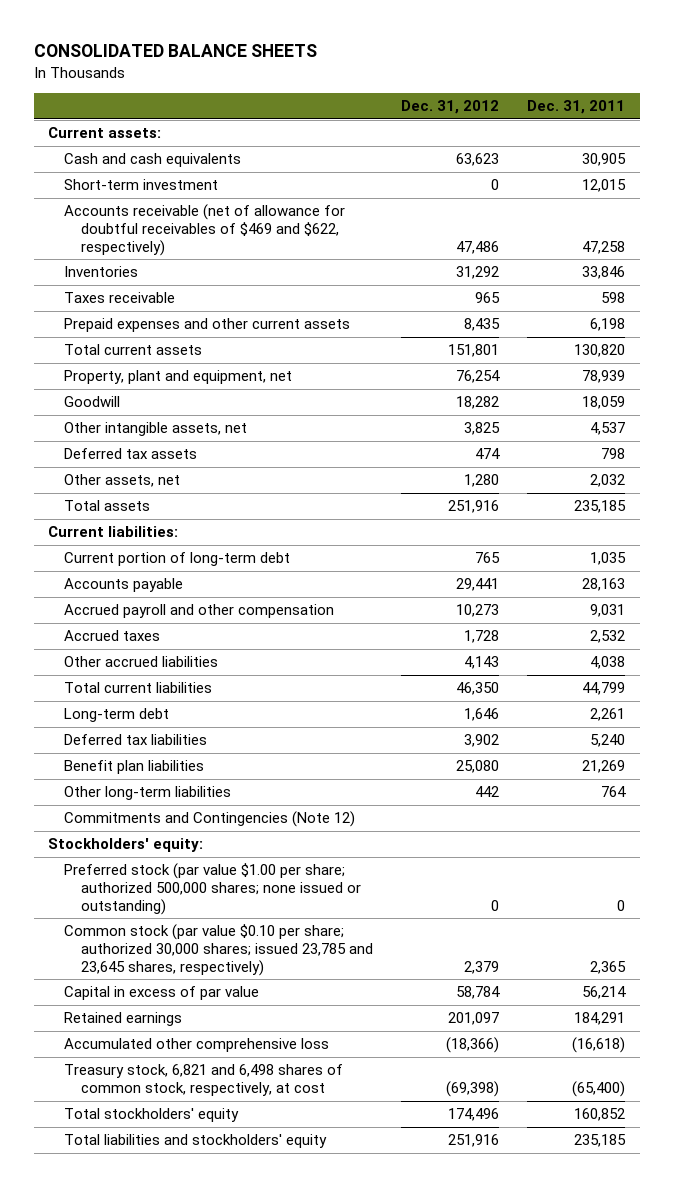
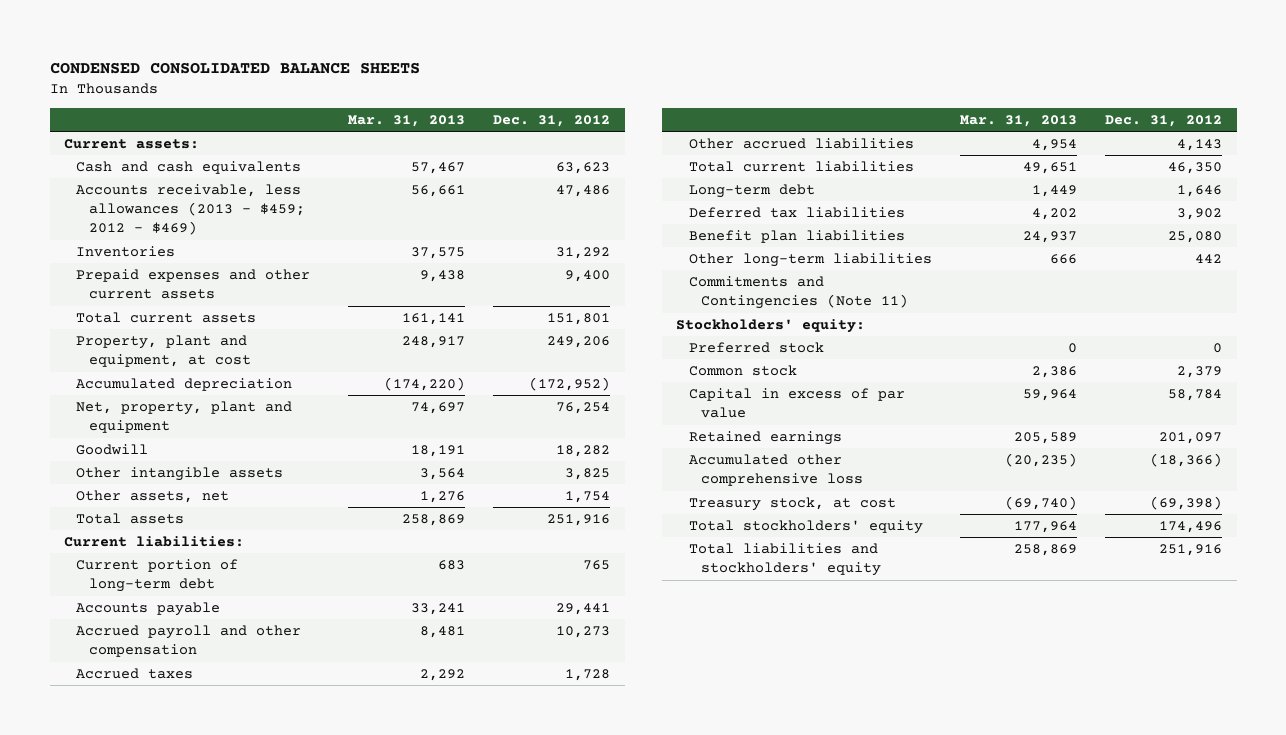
- CONSOLIDATED BALANCE SHEETS
+ CONDENSED CONSOLIDATED BALANCE SHEETS
- | Dec. 31, 2012 | Dec. 31, 2011
+ | Mar. 31, 2013 | Dec. 31, 2012
- Short-term investment | 0 | 12,015
- Accounts receivable (net of allowance for doubtful receivables of $469 and $622, respectively) | 47,486 | 47,258
+ Accounts receivable, less allowances (2013 - $459; 2012 - $469) | 56,661 | 47,486
- Taxes receivable | 965 | 598
- Prepaid expenses and other current assets | 8,435 | 6,198
+ Prepaid expenses and other current assets | 9,438 | 9,400
- Property, plant and equipment, net | 76,254 | 78,939
+ Property, plant and equipment, at cost | 248,917 | 249,206
+ Accumulated depreciation | (174,220) | (172,952)
+ Net, property, plant and equipment | 74,697 | 76,254
- Other intangible assets, net | 3,825 | 4,537
- Deferred tax assets | 474 | 798
- Other assets, net | 1,280 | 2,032
+ Other intangible assets | 3,564 | 3,825
+ Other assets, net | 1,276 | 1,754
- Commitments and Contingencies (Note 12)
+ Commitments and Contingencies (Note 11)
- Preferred stock (par value $1.00 per share; authorized 500,000 shares; none issued or outstanding) | 0 | 0
- Common stock (par value $0.10 per share; authorized 30,000 shares; issued 23,785 and 23,645 shares, respectively) | 2,379 | 2,365
+ Preferred stock | 0 | 0
+ Common stock | 2,386 | 2,379
- Treasury stock, 6,821 and 6,498 shares of common stock, respectively, at cost | (69,398) | (65,400)
+ Treasury stock, at cost | (69,740) | (69,398)

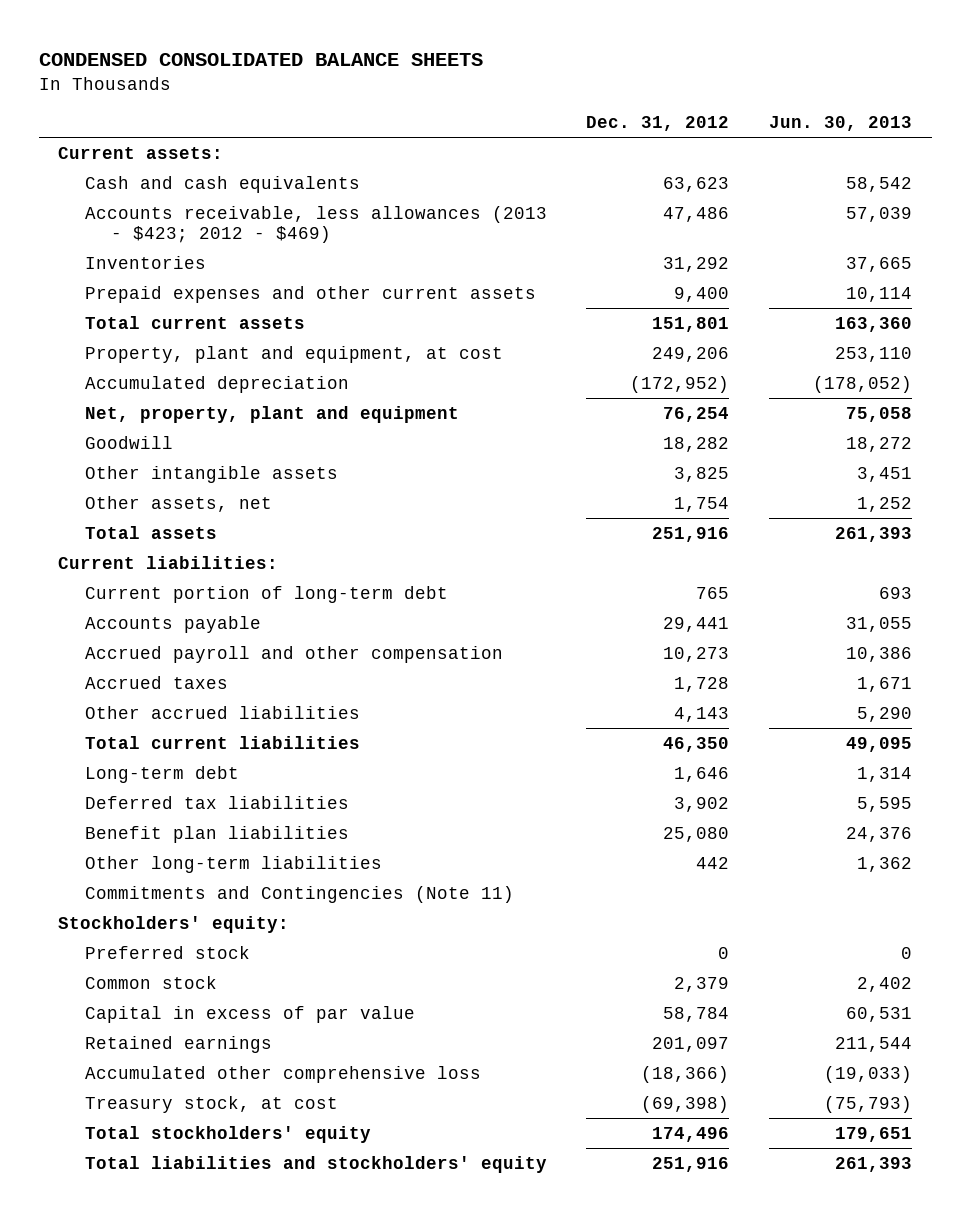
- | Mar. 31, 2013 | Dec. 31, 2012
+ | Dec. 31, 2012 | Jun. 30, 2013
- Accounts receivable, less allowances (2013 - $459; 2012 - $469) | 56,661 | 47,486
+ Accounts receivable, less allowances (2013 - $423; 2012 - $469) | 47,486 | 57,039

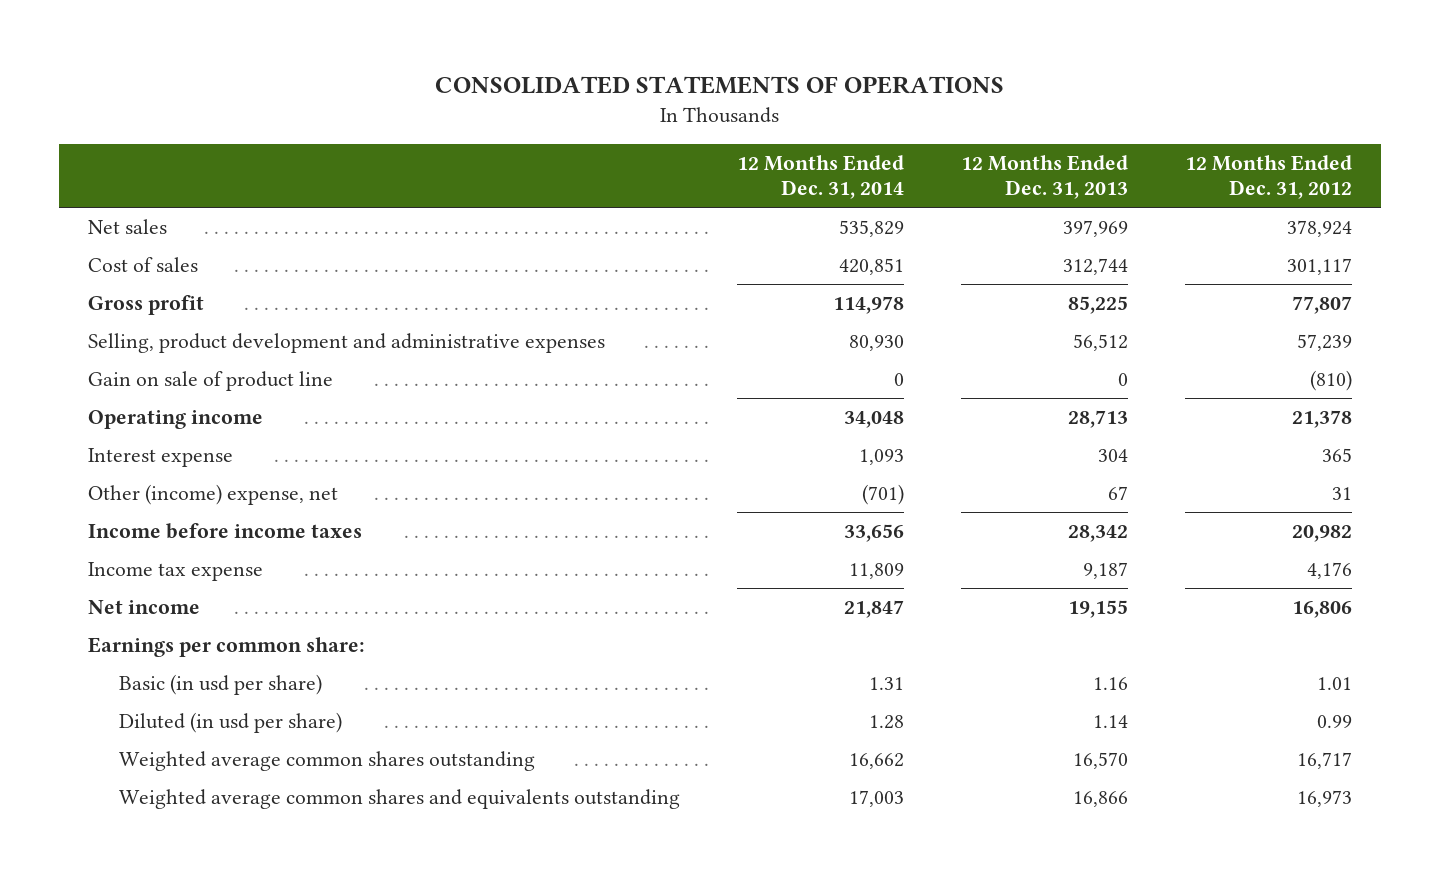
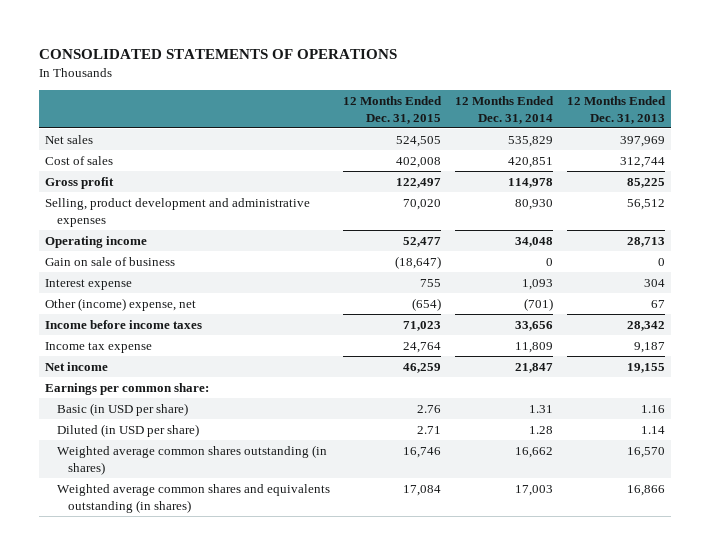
- | 12 Months Ended Dec. 31, 2014 | 12 Months Ended Dec. 31, 2013 | 12 Months Ended Dec. 31, 2012
+ | 12 Months Ended Dec. 31, 2015 | 12 Months Ended Dec. 31, 2014 | 12 Months Ended Dec. 31, 2013
- Gain on sale of product line | 0 | 0 | (810)
+ Gain on sale of business | (18,647) | 0 | 0
- Basic (in usd per share) | 1.31 | 1.16 | 1.01
- Diluted (in usd per share) | 1.28 | 1.14 | 0.99
- Weighted average common shares outstanding | 16,662 | 16,570 | 16,717
- Weighted average common shares and equivalents outstanding | 17,003 | 16,866 | 16,973
+ Basic (in USD per share) | 2.76 | 1.31 | 1.16
+ Diluted (in USD per share) | 2.71 | 1.28 | 1.14
+ Weighted average common shares outstanding (in shares) | 16,746 | 16,662 | 16,570
+ Weighted average common shares and equivalents outstanding (in shares) | 17,084 | 17,003 | 16,866

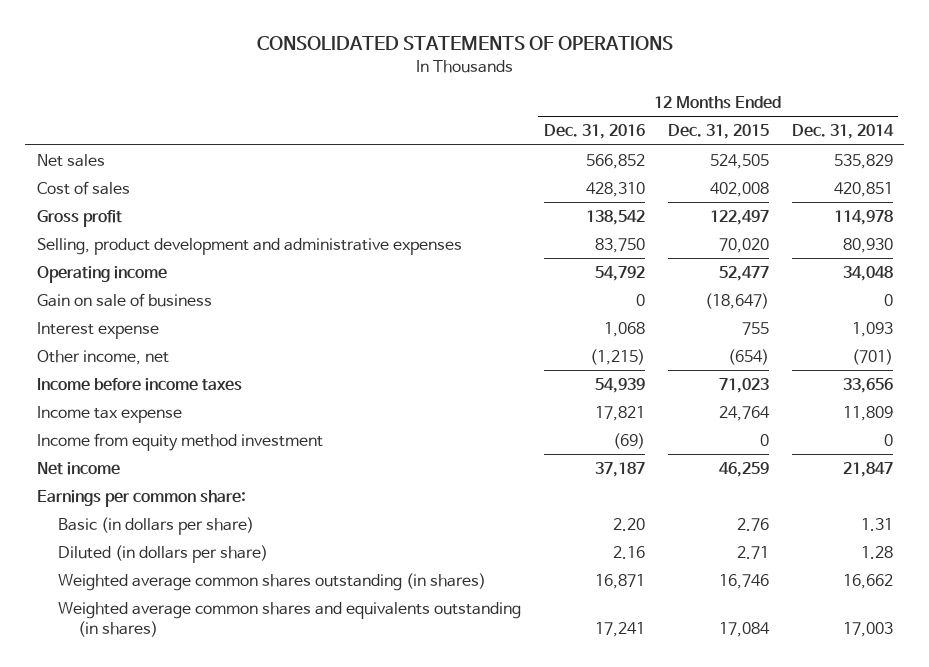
- | 12 Months Ended Dec. 31, 2015 | 12 Months Ended Dec. 31, 2014 | 12 Months Ended Dec. 31, 2013
+ | 12 Months Ended Dec. 31, 2016 | 12 Months Ended Dec. 31, 2015 | 12 Months Ended Dec. 31, 2014
- Other (income) expense, net | (654) | (701) | 67
+ Other income, net | (1,215) | (654) | (701)
+ Income from equity method investment | (69) | 0 | 0
- Basic (in USD per share) | 2.76 | 1.31 | 1.16
- Diluted (in USD per share) | 2.71 | 1.28 | 1.14
+ Basic (in dollars per share) | 2.20 | 2.76 | 1.31
+ Diluted (in dollars per share) | 2.16 | 2.71 | 1.28

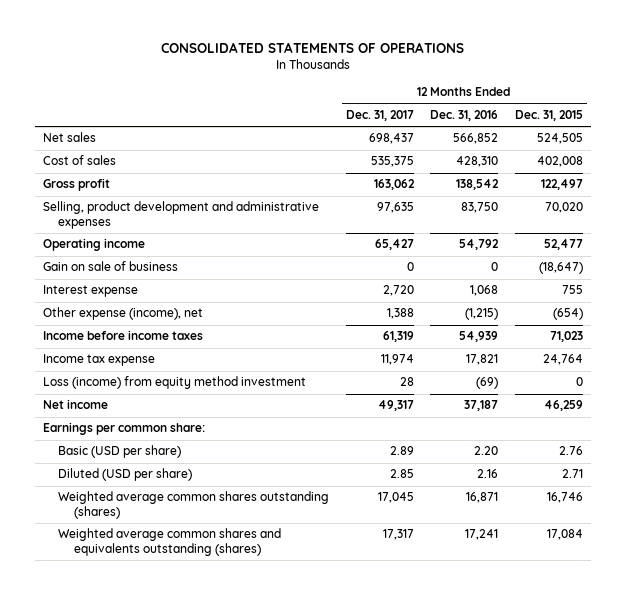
- | 12 Months Ended Dec. 31, 2016 | 12 Months Ended Dec. 31, 2015 | 12 Months Ended Dec. 31, 2014
+ | 12 Months Ended Dec. 31, 2017 | 12 Months Ended Dec. 31, 2016 | 12 Months Ended Dec. 31, 2015
- Other income, net | (1,215) | (654) | (701)
+ Other expense (income), net | 1,388 | (1,215) | (654)
- Income from equity method investment | (69) | 0 | 0
+ Loss (income) from equity method investment | 28 | (69) | 0
- Basic (in dollars per share) | 2.20 | 2.76 | 1.31
- Diluted (in dollars per share) | 2.16 | 2.71 | 1.28
- Weighted average common shares outstanding (in shares) | 16,871 | 16,746 | 16,662
- Weighted average common shares and equivalents outstanding (in shares) | 17,241 | 17,084 | 17,003
+ Basic (USD per share) | 2.89 | 2.20 | 2.76
+ Diluted (USD per share) | 2.85 | 2.16 | 2.71
+ Weighted average common shares outstanding (shares) | 17,045 | 16,871 | 16,746
+ Weighted average common shares and equivalents outstanding (shares) | 17,317 | 17,241 | 17,084

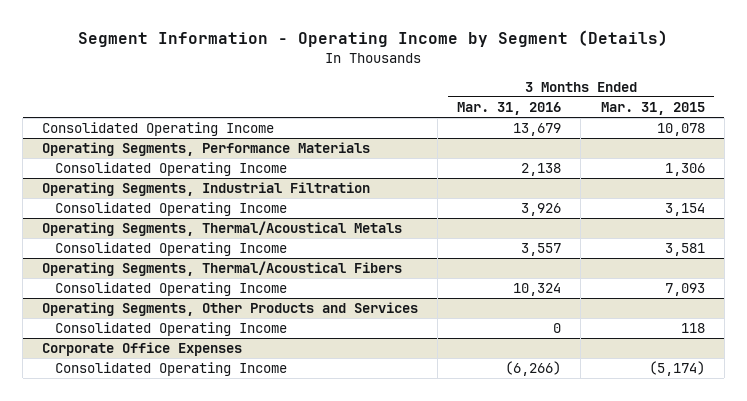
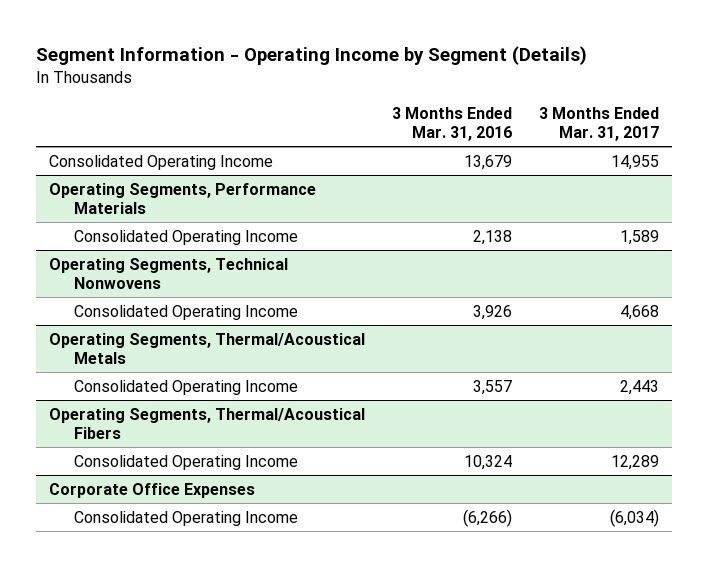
- | 3 Months Ended Mar. 31, 2016 | 3 Months Ended Mar. 31, 2015
+ | 3 Months Ended Mar. 31, 2016 | 3 Months Ended Mar. 31, 2017
- Operating Segments, Industrial Filtration
+ Operating Segments, Technical Nonwovens
- Operating Segments, Other Products and Services
- Consolidated Operating Income | 0 | 118

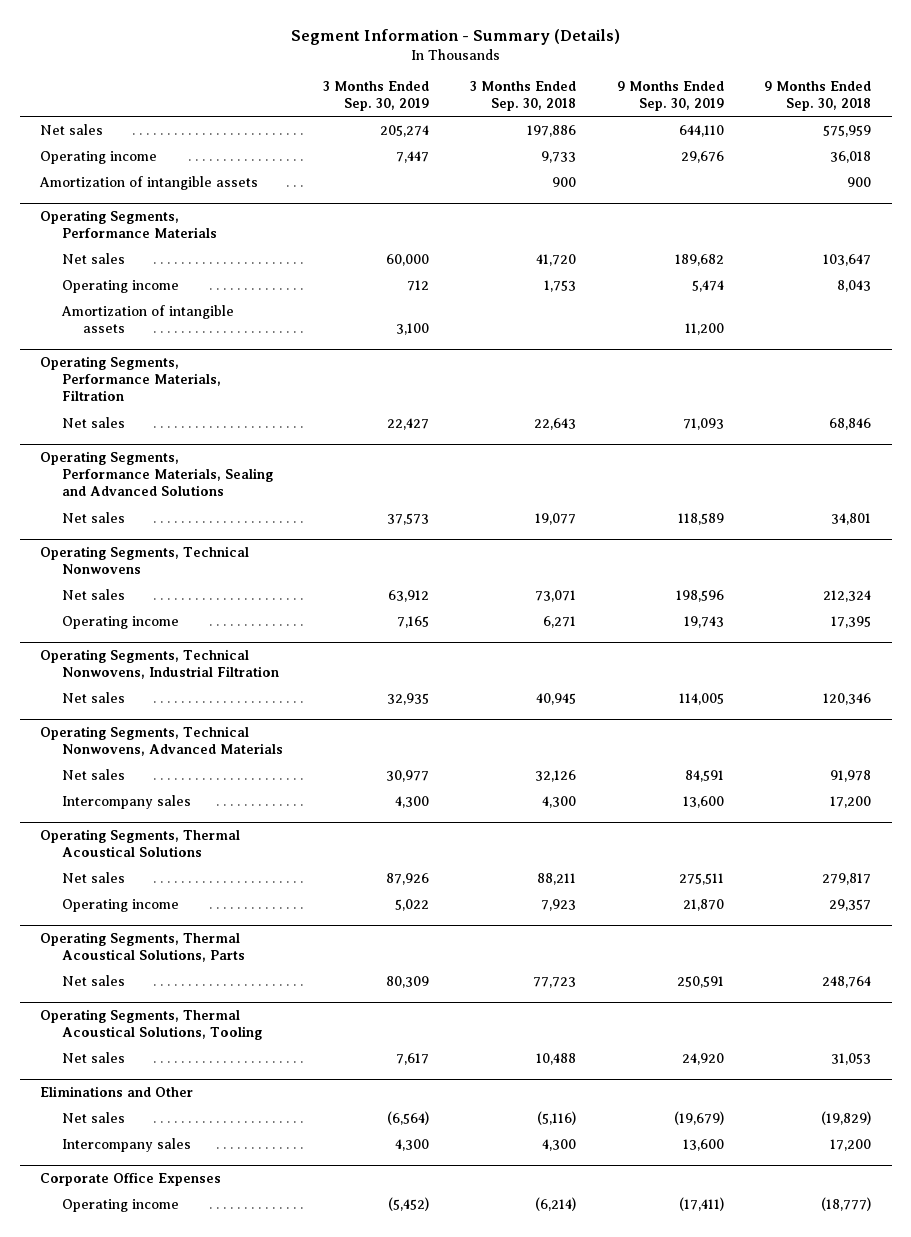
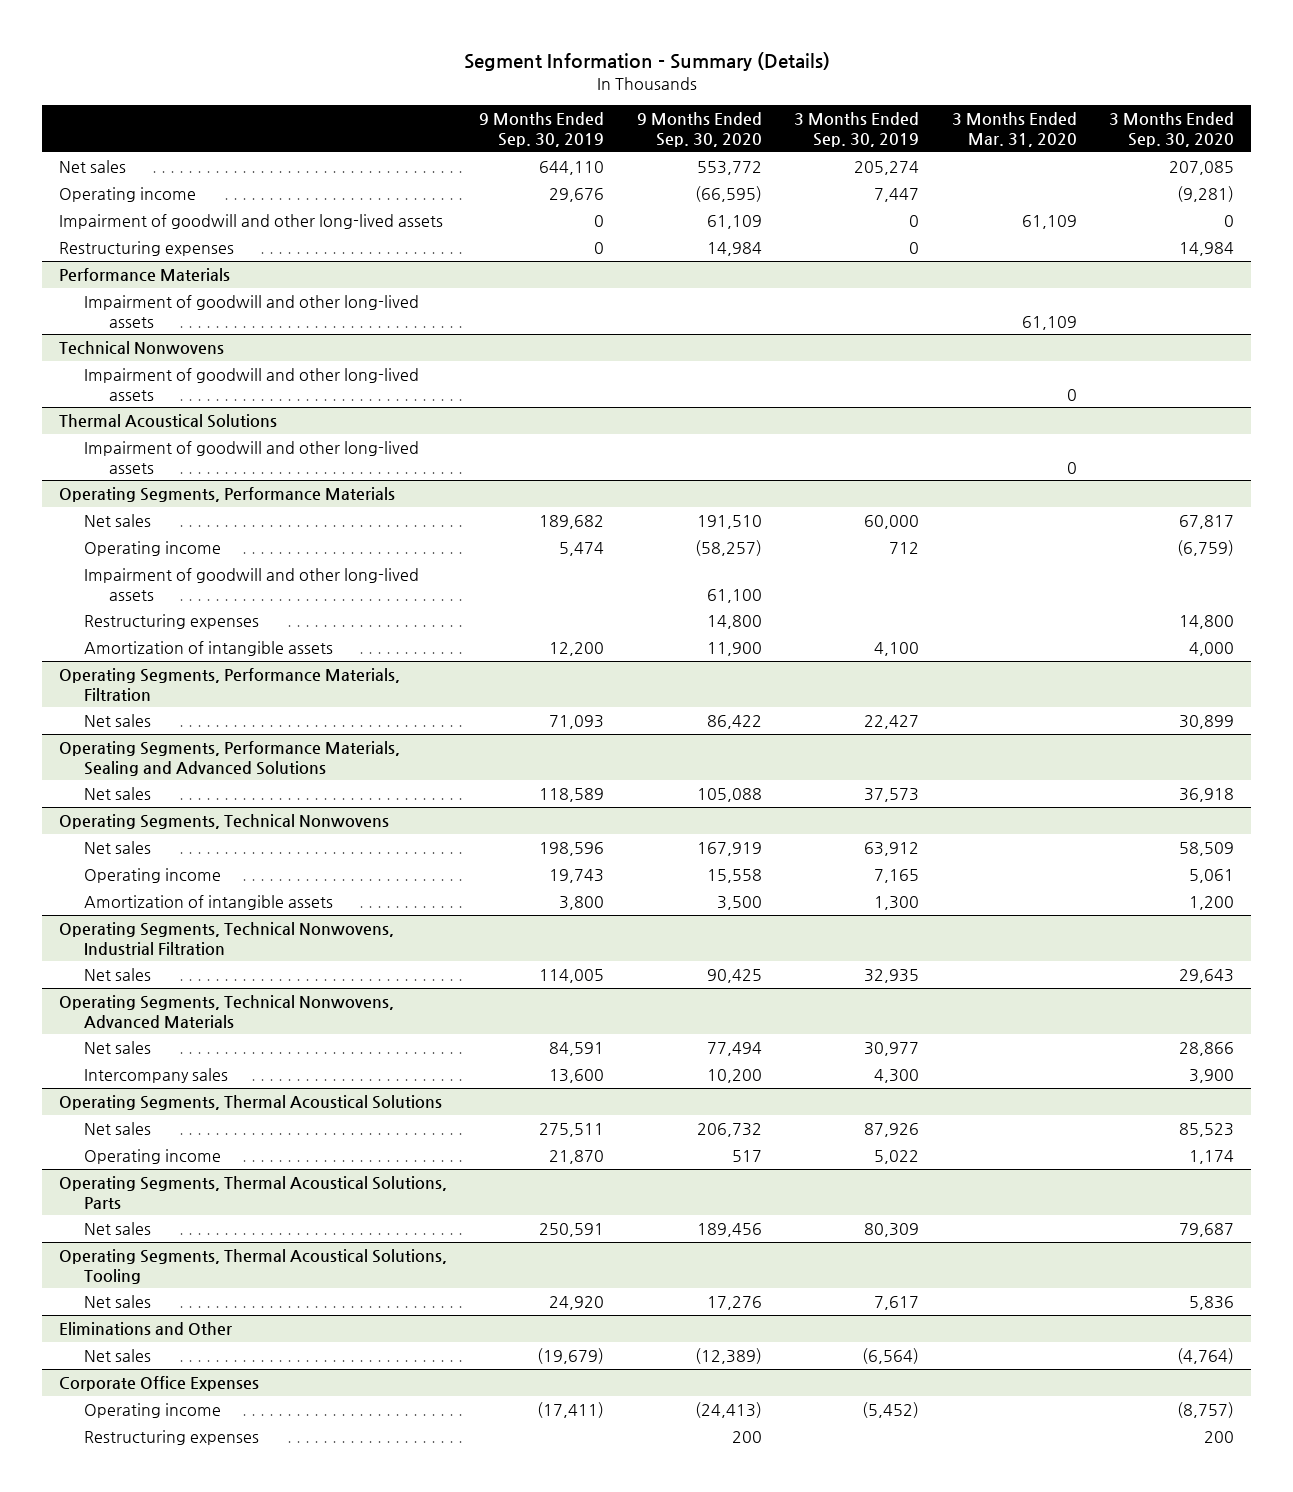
- | 3 Months Ended Sep. 30, 2019 | 3 Months Ended Sep. 30, 2018 | 9 Months Ended Sep. 30, 2019 | 9 Months Ended Sep. 30, 2018
+ | 9 Months Ended Sep. 30, 2019 | 9 Months Ended Sep. 30, 2020 | 3 Months Ended Sep. 30, 2019 | 3 Months Ended Mar. 31, 2020 | 3 Months Ended Sep. 30, 2020
- Amortization of intangible assets | | 900 | | 900
+ Impairment of goodwill and other long-lived assets | 0 | 61,109 | 0 | 61,109 | 0
+ Restructuring expenses | 0 | 14,984 | 0 | | 14,984
+ Performance Materials
+ Impairment of goodwill and other long-lived assets | | | | 61,109 |
+ Technical Nonwovens
+ Impairment of goodwill and other long-lived assets | | | | 0 |
+ Thermal Acoustical Solutions
+ Impairment of goodwill and other long-lived assets | | | | 0 |
@ Operating Segments, Performance Materials
- Amortization of intangible assets | 3,100 | | 11,200 |
+ Impairment of goodwill and other long-lived assets | | 61,100 | | |
+ Restructuring expenses | | 14,800 | | | 14,800
+ Amortization of intangible assets | 12,200 | 11,900 | 4,100 | | 4,000
@ Operating Segments, Technical Nonwovens
+ Amortization of intangible assets | 3,800 | 3,500 | 1,300 | | 1,200
@ Eliminations and Other
- Intercompany sales | 4,300 | 4,300 | 13,600 | 17,200
@ Corporate Office Expenses
+ Restructuring expenses | | 200 | | | 200

